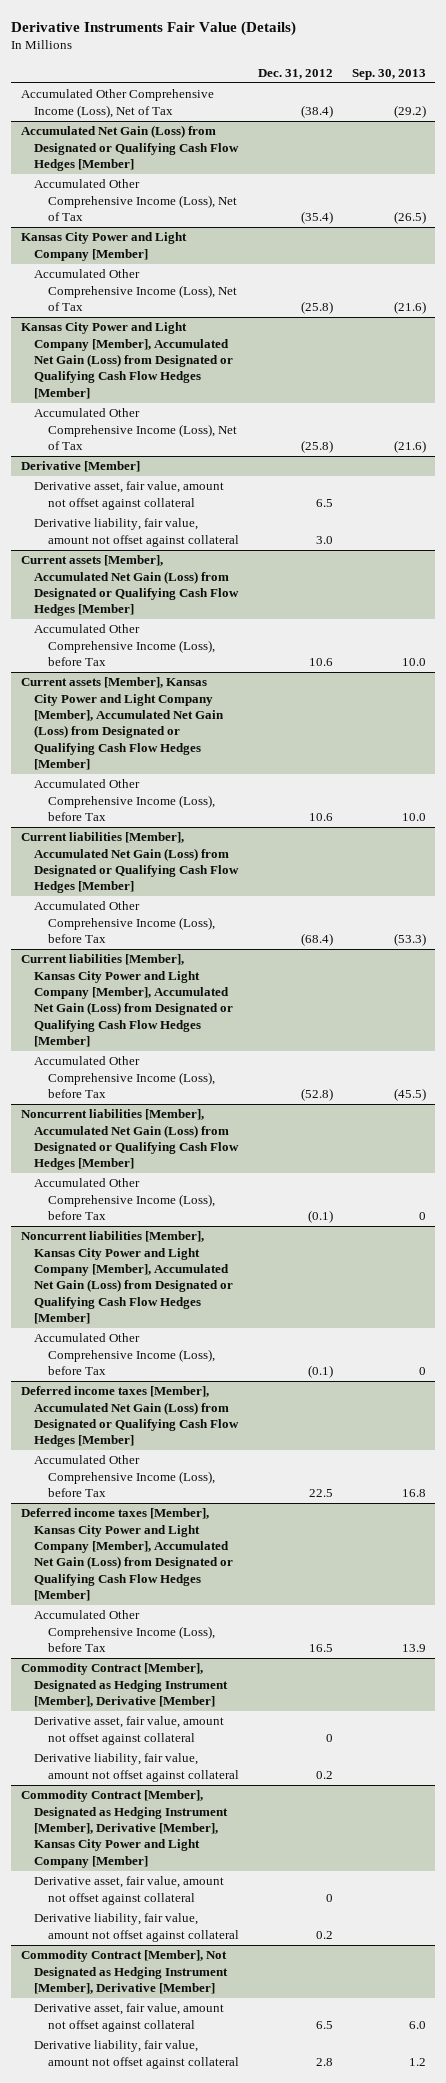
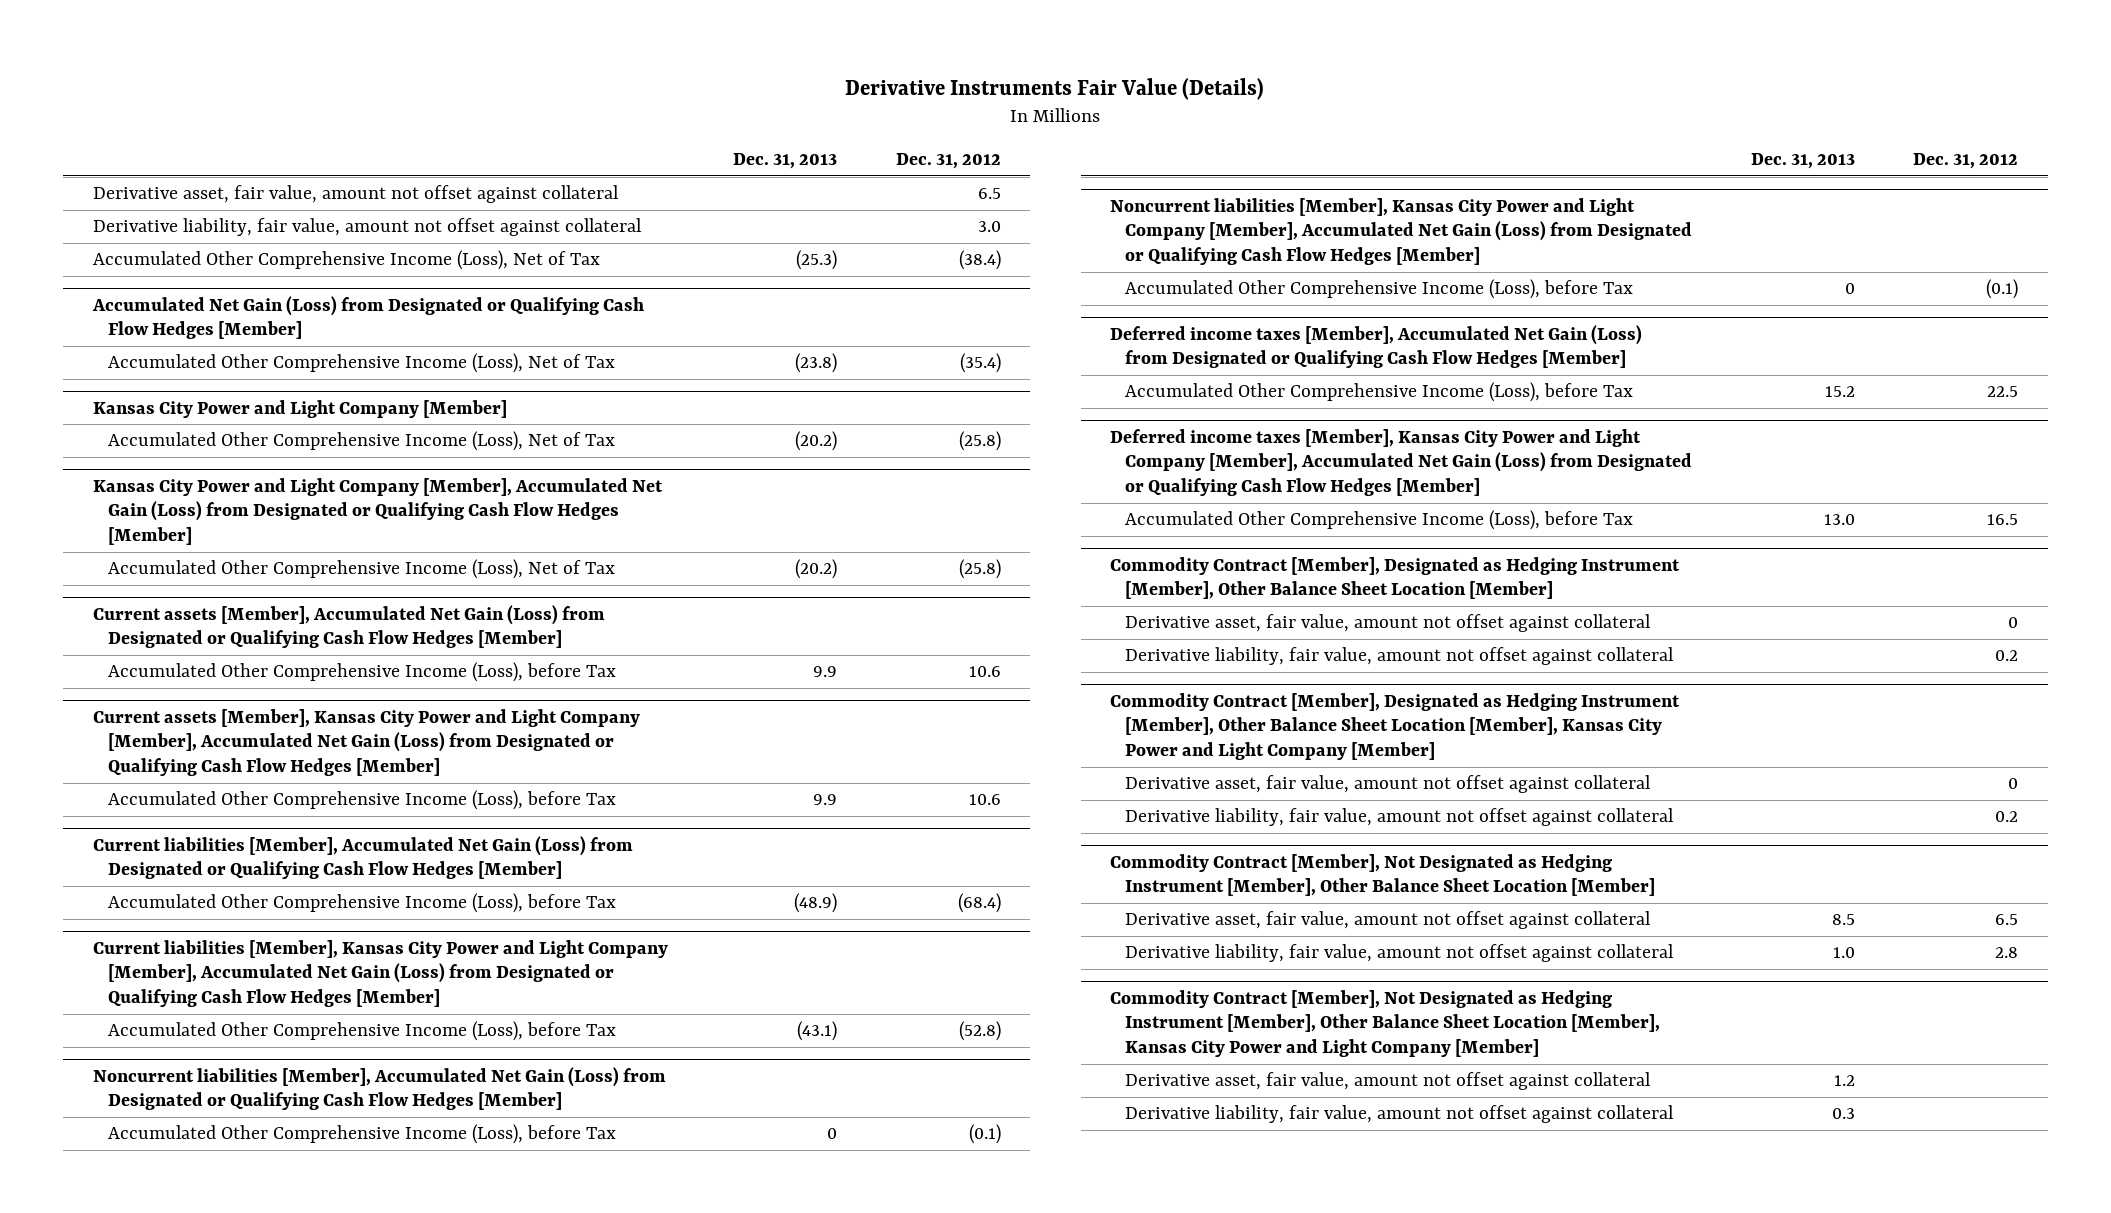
- | Dec. 31, 2012 | Sep. 30, 2013
+ | Dec. 31, 2013 | Dec. 31, 2012
+ Derivative asset, fair value, amount not offset against collateral | | 6.5
+ Derivative liability, fair value, amount not offset against collateral | | 3.0
- Derivative [Member]
- Derivative asset, fair value, amount not offset against collateral | 6.5 |
- Derivative liability, fair value, amount not offset against collateral | 3.0 |
- Commodity Contract [Member], Designated as Hedging Instrument [Member], Derivative [Member]
+ Commodity Contract [Member], Designated as Hedging Instrument [Member], Other Balance Sheet Location [Member]
- Commodity Contract [Member], Designated as Hedging Instrument [Member], Derivative [Member], Kansas City Power and Light Company [Member]
+ Commodity Contract [Member], Designated as Hedging Instrument [Member], Other Balance Sheet Location [Member], Kansas City Power and Light Company [Member]
- Commodity Contract [Member], Not Designated as Hedging Instrument [Member], Derivative [Member]
+ Commodity Contract [Member], Not Designated as Hedging Instrument [Member], Other Balance Sheet Location [Member]
+ Commodity Contract [Member], Not Designated as Hedging Instrument [Member], Other Balance Sheet Location [Member], Kansas City Power and Light Company [Member]
+ Derivative asset, fair value, amount not offset against collateral | 1.2 |
+ Derivative liability, fair value, amount not offset against collateral | 0.3 |

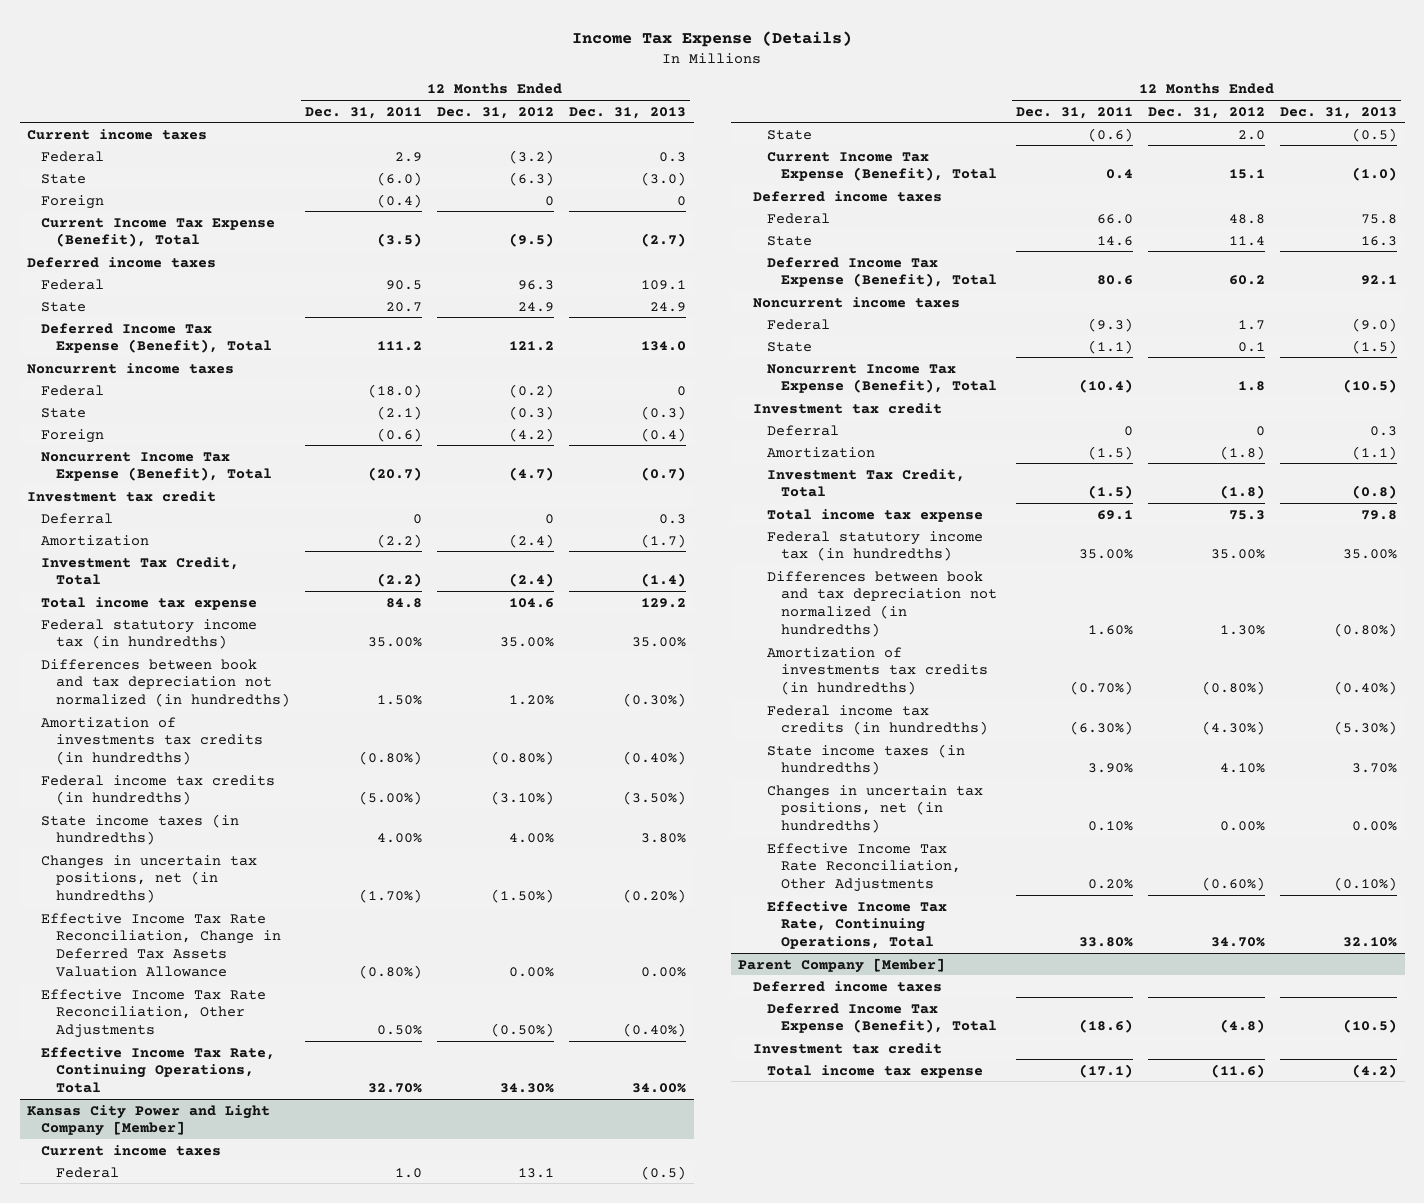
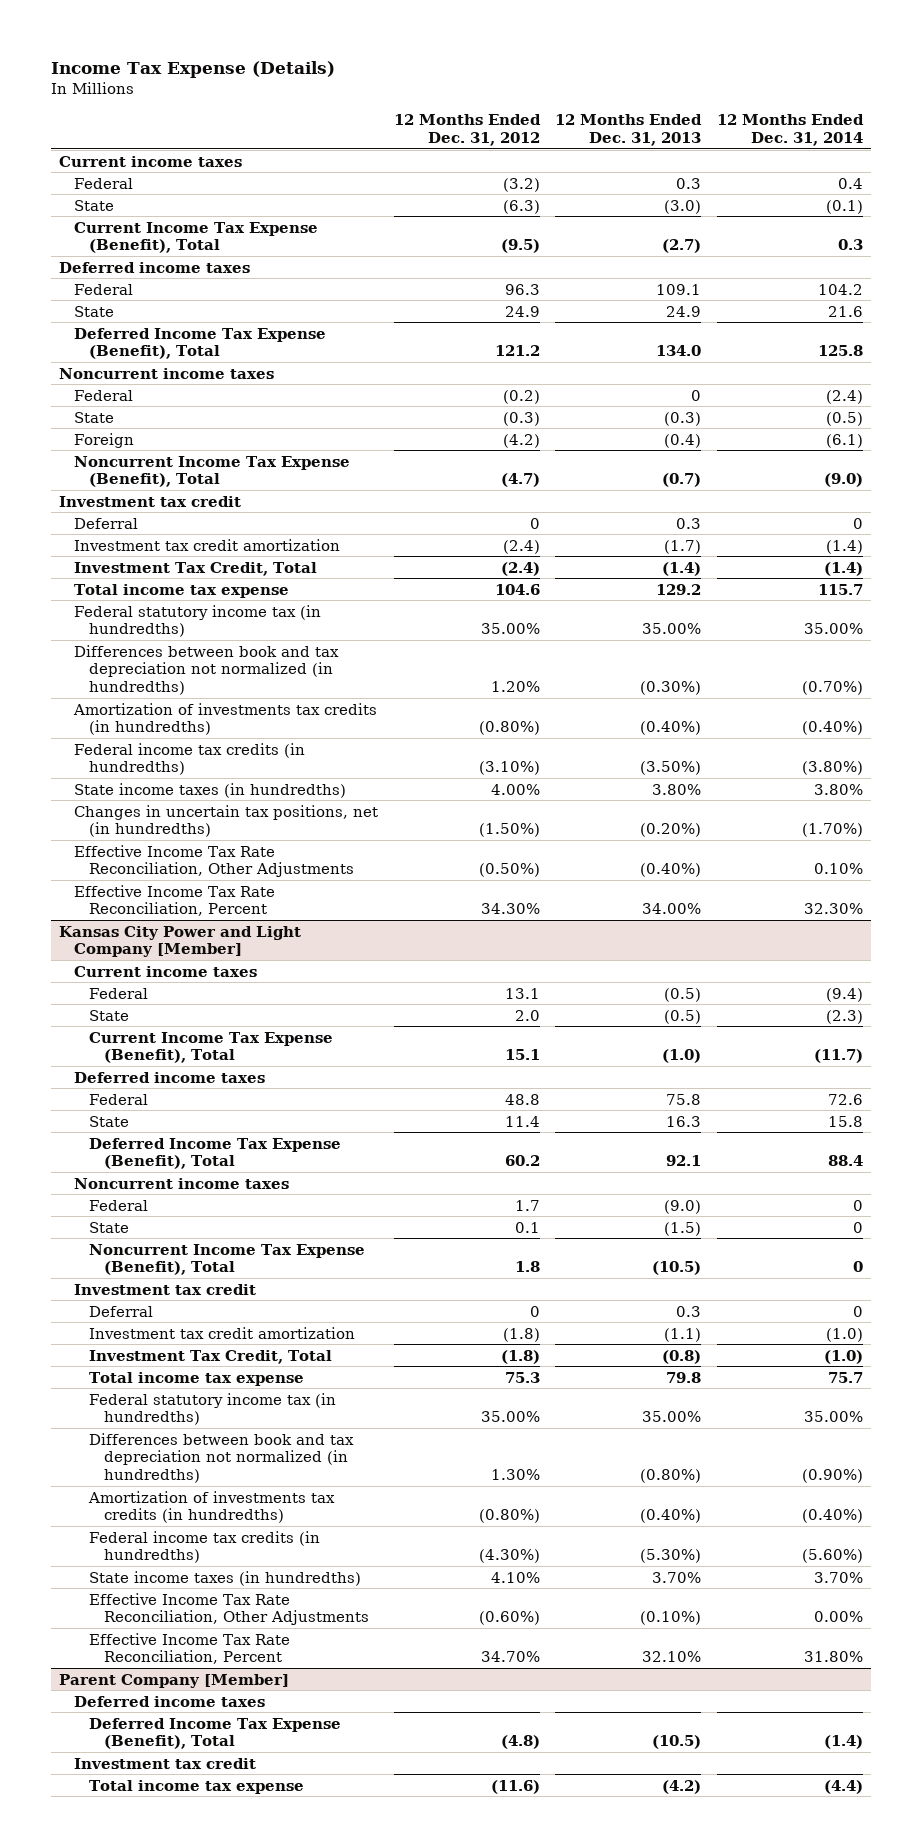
- | 12 Months Ended Dec. 31, 2011 | 12 Months Ended Dec. 31, 2012 | 12 Months Ended Dec. 31, 2013
+ | 12 Months Ended Dec. 31, 2012 | 12 Months Ended Dec. 31, 2013 | 12 Months Ended Dec. 31, 2014
- Foreign | (0.4) | 0 | 0
- Amortization | (2.2) | (2.4) | (1.7)
+ Investment tax credit amortization | (2.4) | (1.7) | (1.4)
- Effective Income Tax Rate Reconciliation, Change in Deferred Tax Assets Valuation Allowance | (0.80%) | 0.00% | 0.00%
- Effective Income Tax Rate, Continuing Operations, Total | 32.70% | 34.30% | 34.00%
+ Effective Income Tax Rate Reconciliation, Percent | 34.30% | 34.00% | 32.30%
@ Kansas City Power and Light Company [Member]
- Amortization | (1.5) | (1.8) | (1.1)
+ Investment tax credit amortization | (1.8) | (1.1) | (1.0)
- Changes in uncertain tax positions, net (in hundredths) | 0.10% | 0.00% | 0.00%
- Effective Income Tax Rate, Continuing Operations, Total | 33.80% | 34.70% | 32.10%
+ Effective Income Tax Rate Reconciliation, Percent | 34.70% | 32.10% | 31.80%

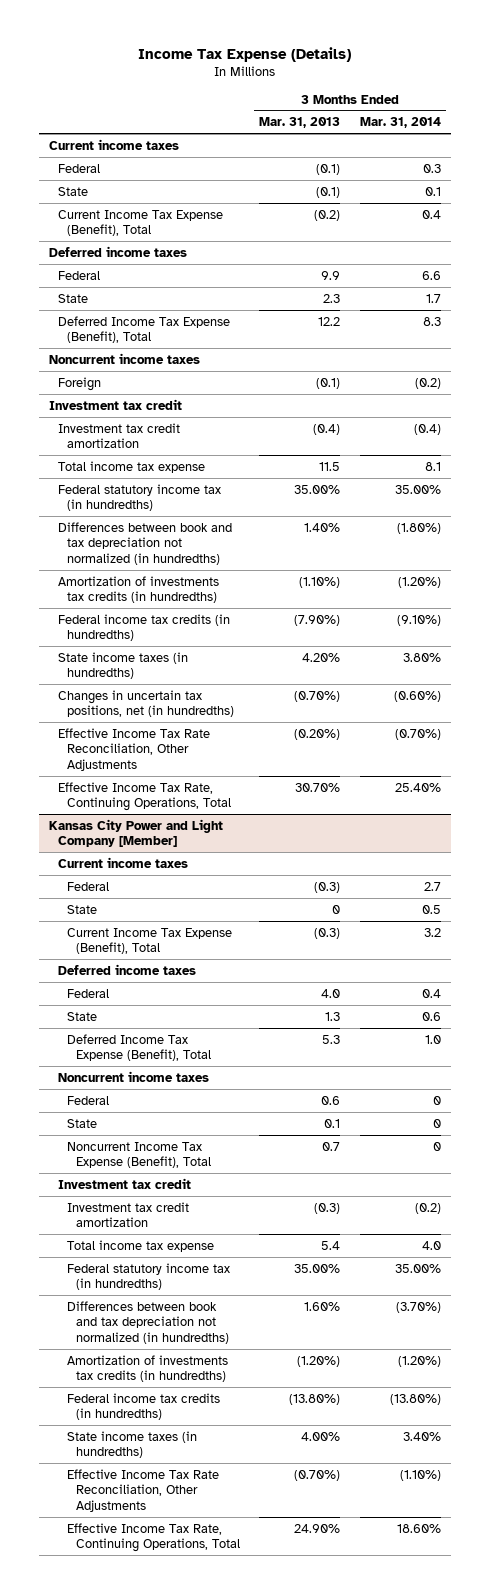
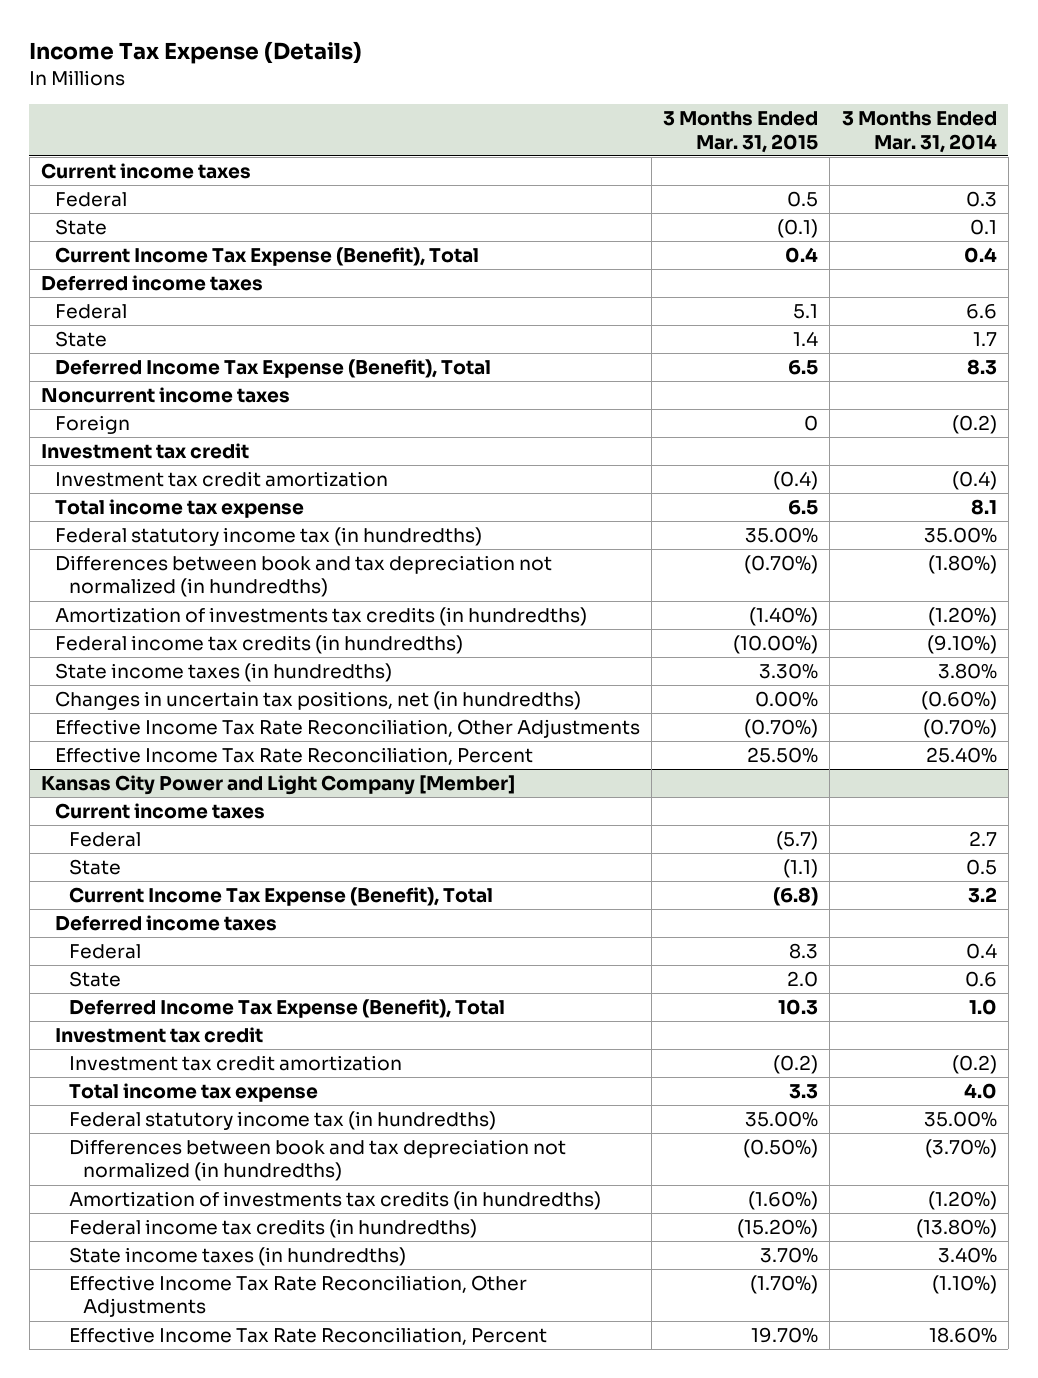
- | 3 Months Ended Mar. 31, 2013 | 3 Months Ended Mar. 31, 2014
+ | 3 Months Ended Mar. 31, 2015 | 3 Months Ended Mar. 31, 2014
- Effective Income Tax Rate, Continuing Operations, Total | 30.70% | 25.40%
+ Effective Income Tax Rate Reconciliation, Percent | 25.50% | 25.40%
@ Kansas City Power and Light Company [Member]
- Noncurrent income taxes
- Federal | 0.6 | 0
- State | 0.1 | 0
- Noncurrent Income Tax Expense (Benefit), Total | 0.7 | 0
- Effective Income Tax Rate, Continuing Operations, Total | 24.90% | 18.60%
+ Effective Income Tax Rate Reconciliation, Percent | 19.70% | 18.60%

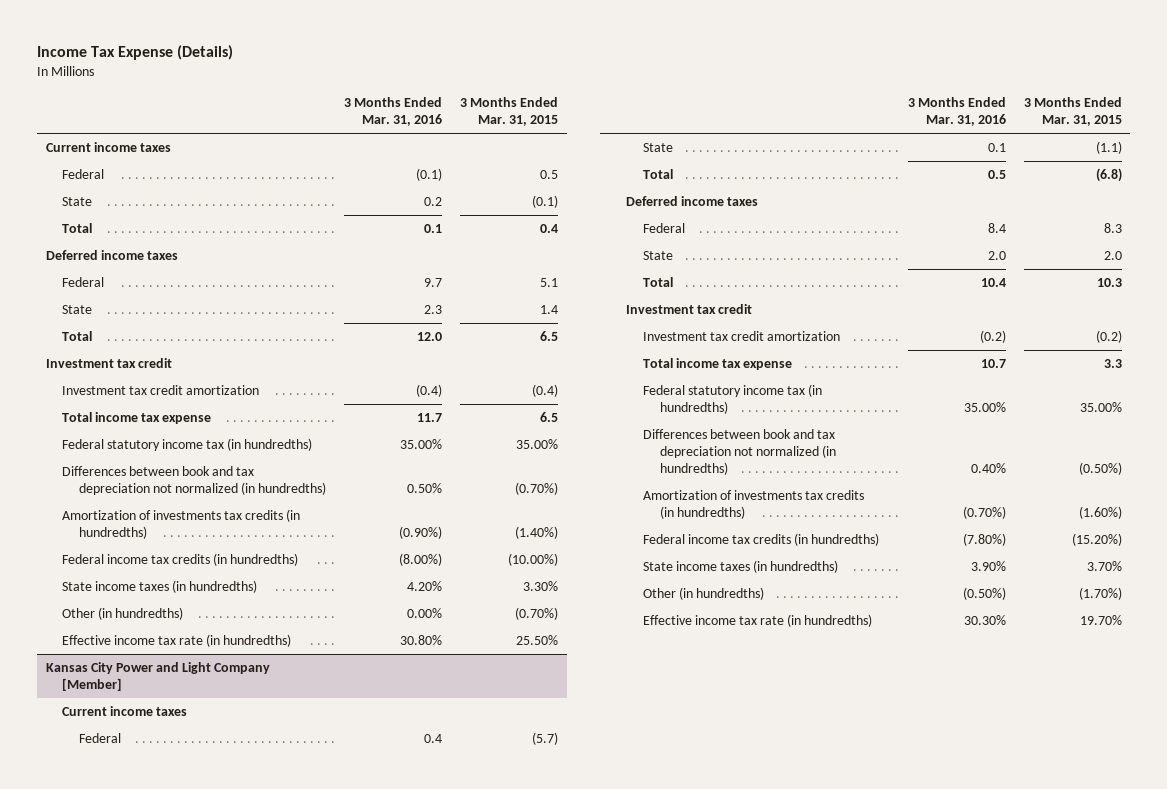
- | 3 Months Ended Mar. 31, 2015 | 3 Months Ended Mar. 31, 2014
+ | 3 Months Ended Mar. 31, 2016 | 3 Months Ended Mar. 31, 2015
- Current Income Tax Expense (Benefit), Total | 0.4 | 0.4
+ Total | 0.1 | 0.4
- Deferred Income Tax Expense (Benefit), Total | 6.5 | 8.3
- Noncurrent income taxes
- Foreign | 0 | (0.2)
+ Total | 12.0 | 6.5
- Changes in uncertain tax positions, net (in hundredths) | 0.00% | (0.60%)
- Effective Income Tax Rate Reconciliation, Other Adjustments | (0.70%) | (0.70%)
- Effective Income Tax Rate Reconciliation, Percent | 25.50% | 25.40%
+ Other (in hundredths) | 0.00% | (0.70%)
+ Effective income tax rate (in hundredths) | 30.80% | 25.50%
@ Kansas City Power and Light Company [Member]
- Current Income Tax Expense (Benefit), Total | (6.8) | 3.2
+ Total | 0.5 | (6.8)
- Deferred Income Tax Expense (Benefit), Total | 10.3 | 1.0
+ Total | 10.4 | 10.3
- Effective Income Tax Rate Reconciliation, Other Adjustments | (1.70%) | (1.10%)
- Effective Income Tax Rate Reconciliation, Percent | 19.70% | 18.60%
+ Other (in hundredths) | (0.50%) | (1.70%)
+ Effective income tax rate (in hundredths) | 30.30% | 19.70%

